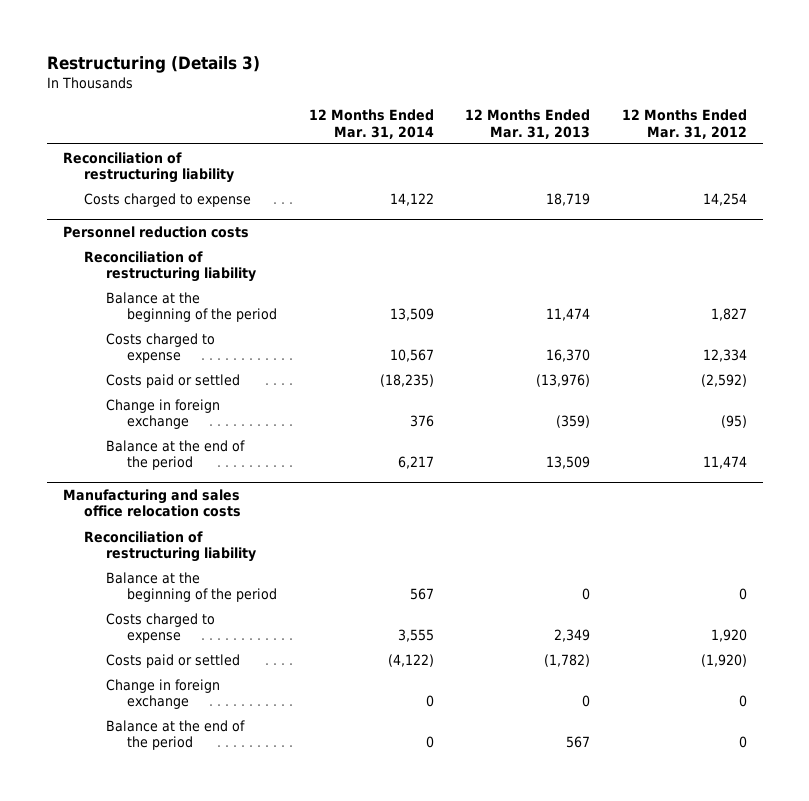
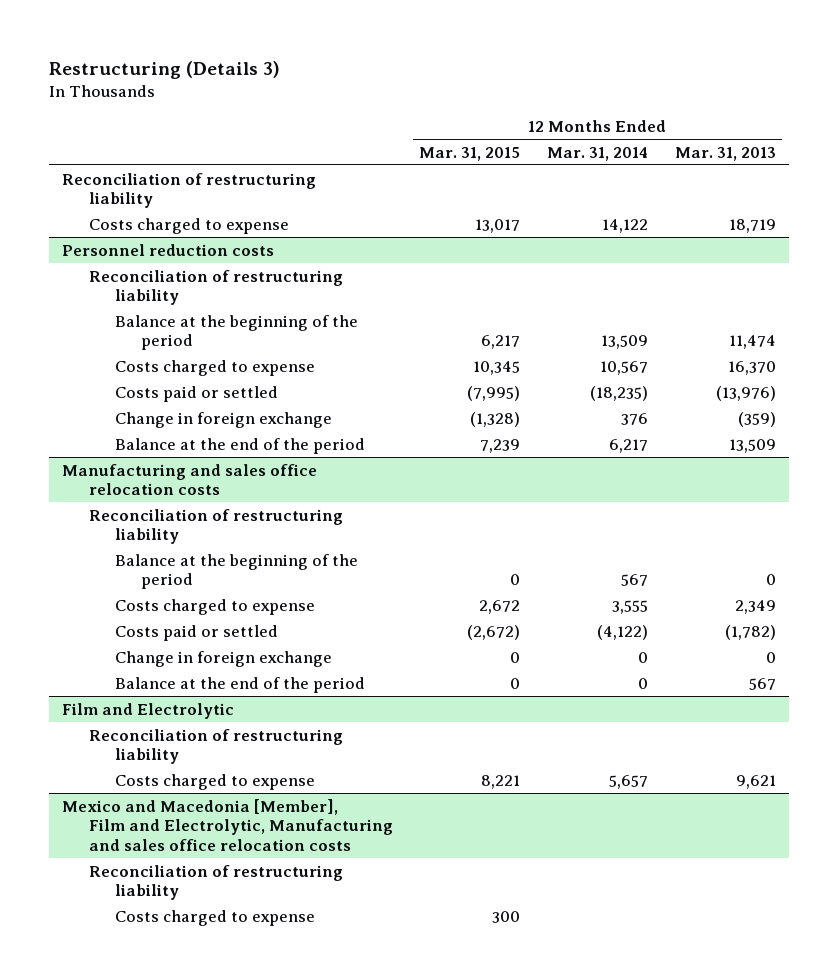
- | 12 Months Ended Mar. 31, 2014 | 12 Months Ended Mar. 31, 2013 | 12 Months Ended Mar. 31, 2012
+ | 12 Months Ended Mar. 31, 2015 | 12 Months Ended Mar. 31, 2014 | 12 Months Ended Mar. 31, 2013
+ Film and Electrolytic
+ Reconciliation of restructuring liability
+ Costs charged to expense | 8,221 | 5,657 | 9,621
+ Mexico and Macedonia [Member], Film and Electrolytic, Manufacturing and sales office relocation costs
+ Reconciliation of restructuring liability
+ Costs charged to expense | 300 | |

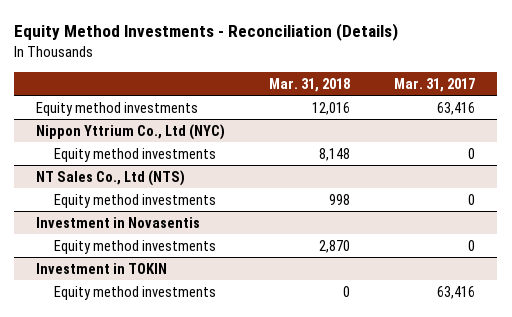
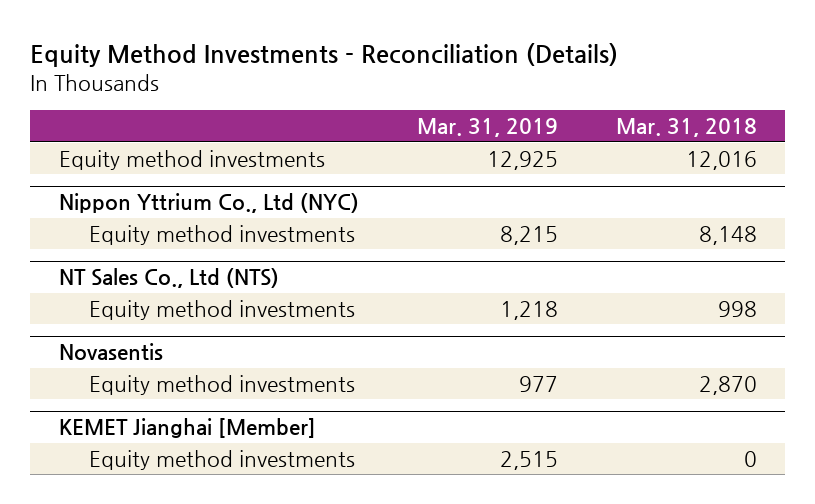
- | Mar. 31, 2018 | Mar. 31, 2017
+ | Mar. 31, 2019 | Mar. 31, 2018
- Investment in Novasentis
+ Novasentis
- Investment in TOKIN
+ KEMET Jianghai [Member]

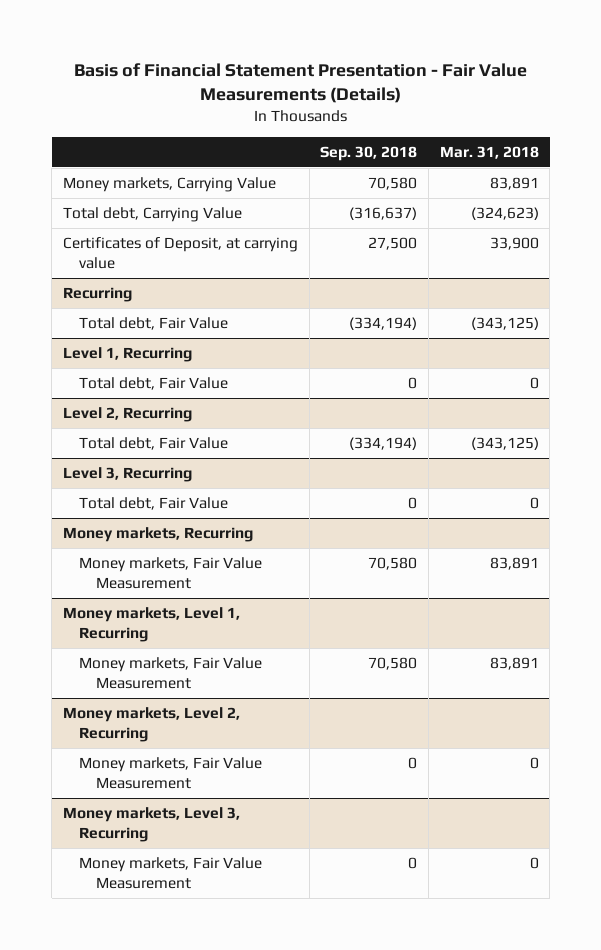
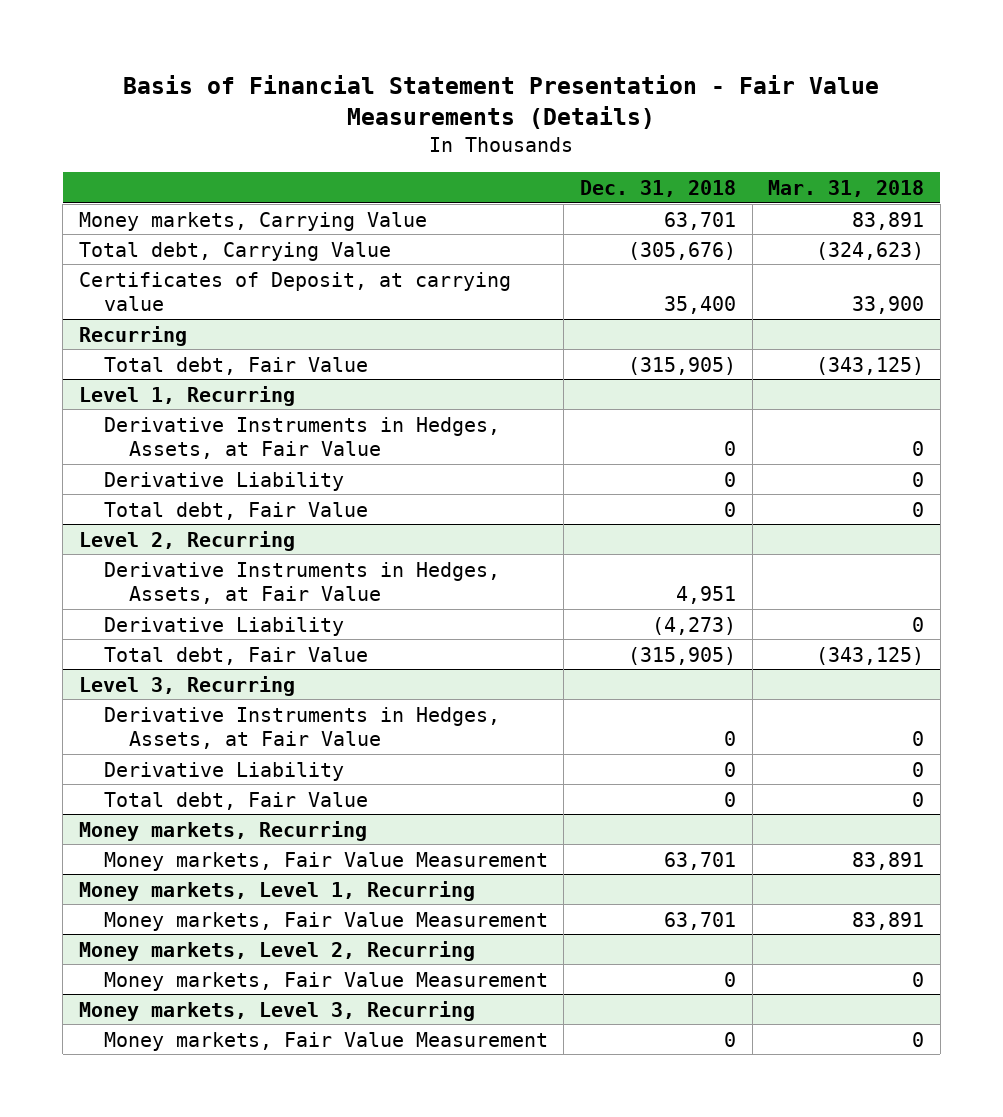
- | Sep. 30, 2018 | Mar. 31, 2018
+ | Dec. 31, 2018 | Mar. 31, 2018
@ Level 1, Recurring
+ Derivative Instruments in Hedges, Assets, at Fair Value | 0 | 0
+ Derivative Liability | 0 | 0
@ Level 2, Recurring
+ Derivative Instruments in Hedges, Assets, at Fair Value | 4,951 |
+ Derivative Liability | (4,273) | 0
@ Level 3, Recurring
+ Derivative Instruments in Hedges, Assets, at Fair Value | 0 | 0
+ Derivative Liability | 0 | 0

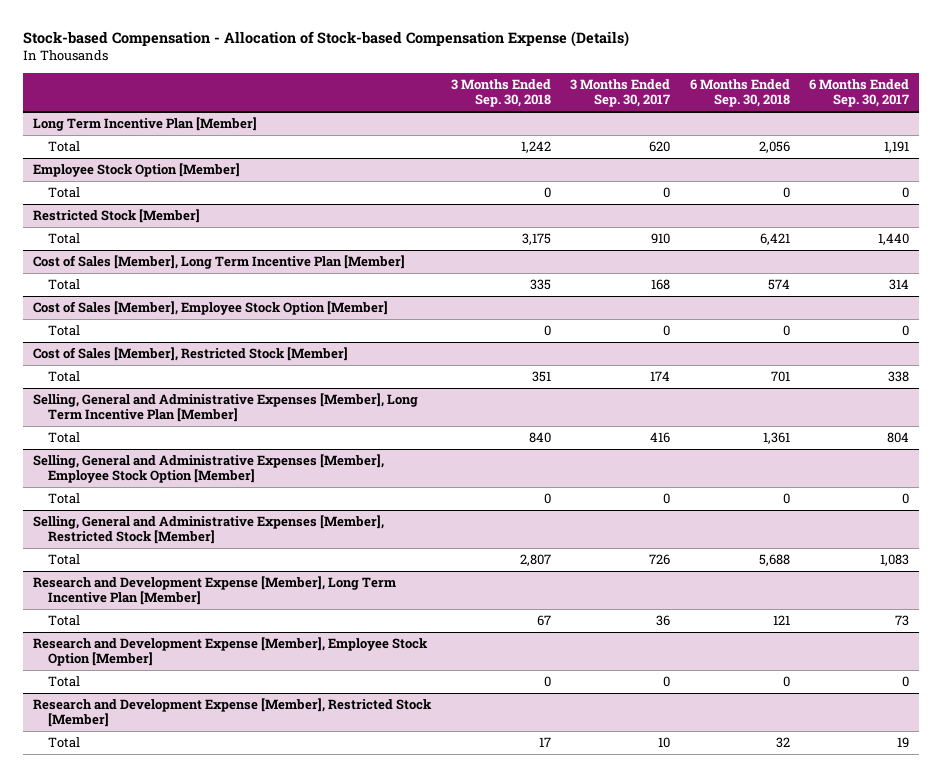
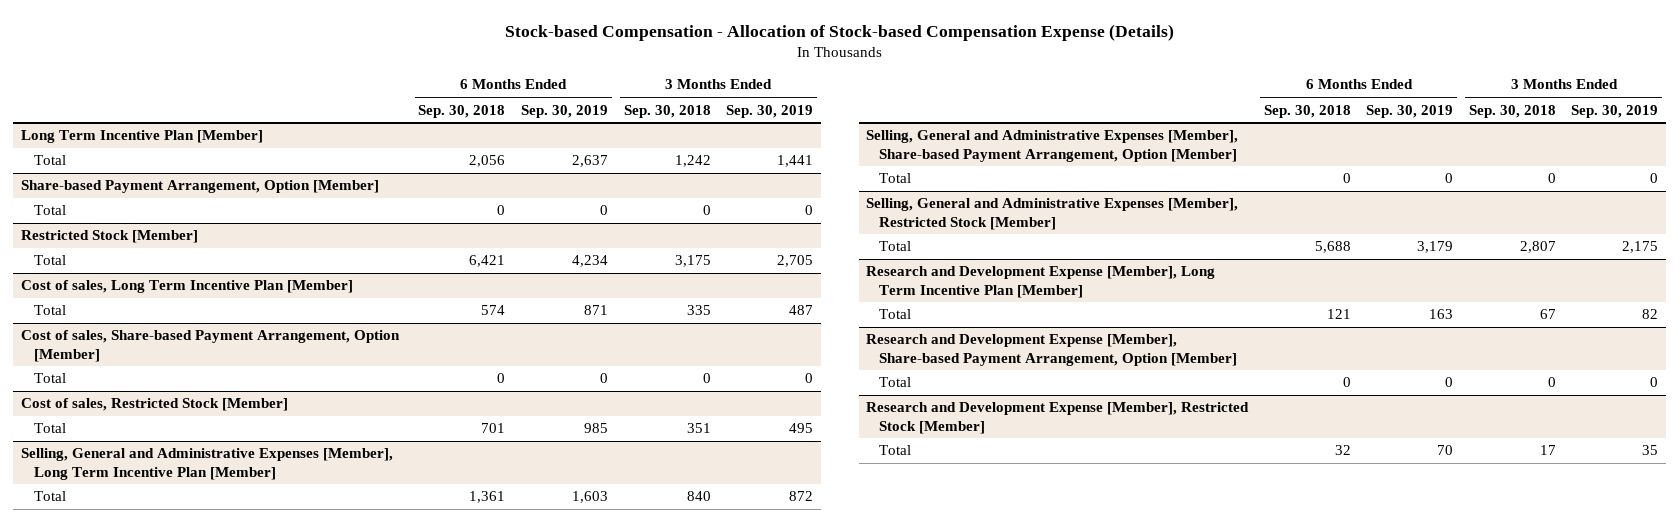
- | 3 Months Ended Sep. 30, 2018 | 3 Months Ended Sep. 30, 2017 | 6 Months Ended Sep. 30, 2018 | 6 Months Ended Sep. 30, 2017
+ | 6 Months Ended Sep. 30, 2018 | 6 Months Ended Sep. 30, 2019 | 3 Months Ended Sep. 30, 2018 | 3 Months Ended Sep. 30, 2019
- Employee Stock Option [Member]
+ Share-based Payment Arrangement, Option [Member]
- Cost of Sales [Member], Long Term Incentive Plan [Member]
+ Cost of sales, Long Term Incentive Plan [Member]
- Cost of Sales [Member], Employee Stock Option [Member]
+ Cost of sales, Share-based Payment Arrangement, Option [Member]
- Cost of Sales [Member], Restricted Stock [Member]
+ Cost of sales, Restricted Stock [Member]
- Selling, General and Administrative Expenses [Member], Employee Stock Option [Member]
+ Selling, General and Administrative Expenses [Member], Share-based Payment Arrangement, Option [Member]
- Research and Development Expense [Member], Employee Stock Option [Member]
+ Research and Development Expense [Member], Share-based Payment Arrangement, Option [Member]

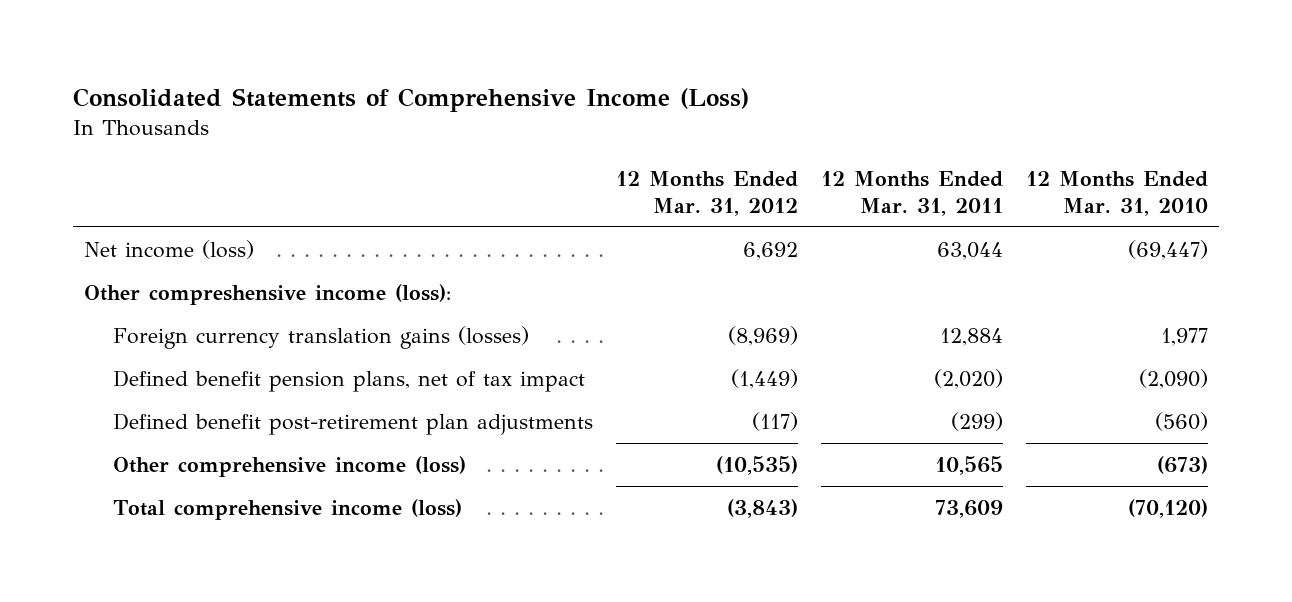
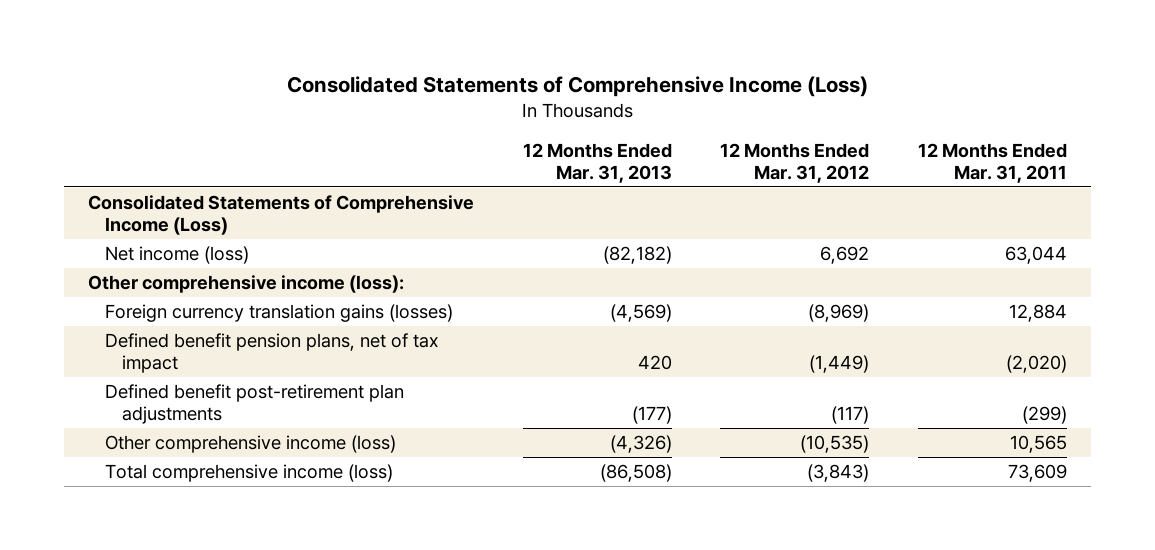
- | 12 Months Ended Mar. 31, 2012 | 12 Months Ended Mar. 31, 2011 | 12 Months Ended Mar. 31, 2010
+ | 12 Months Ended Mar. 31, 2013 | 12 Months Ended Mar. 31, 2012 | 12 Months Ended Mar. 31, 2011
+ Consolidated Statements of Comprehensive Income (Loss)
- Other compreshensive income (loss):
+ Other comprehensive income (loss):

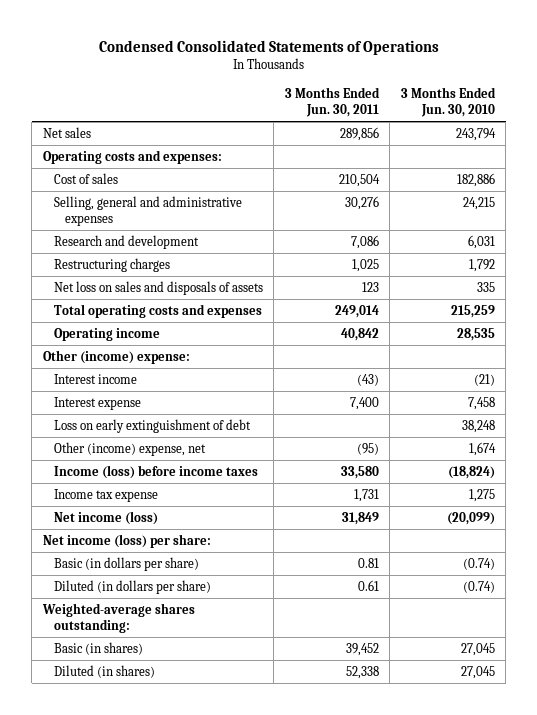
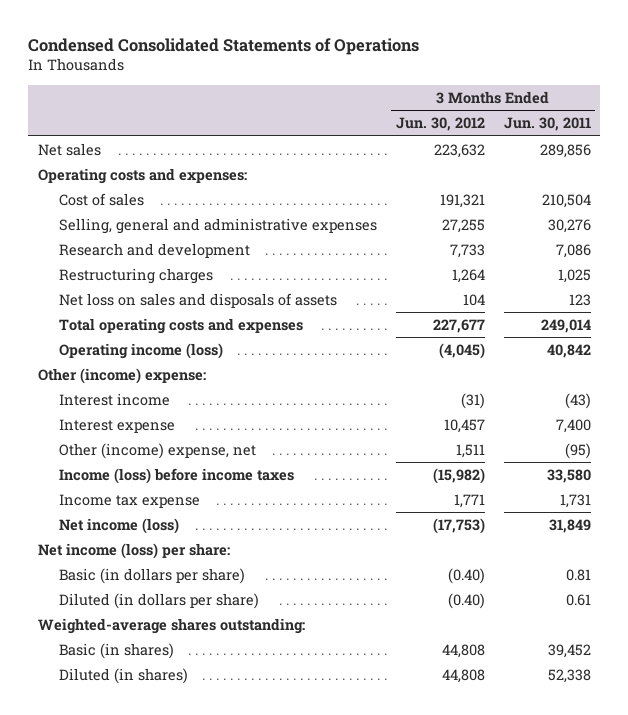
- | 3 Months Ended Jun. 30, 2011 | 3 Months Ended Jun. 30, 2010
+ | 3 Months Ended Jun. 30, 2012 | 3 Months Ended Jun. 30, 2011
- Operating income | 40,842 | 28,535
+ Operating income (loss) | (4,045) | 40,842
- Loss on early extinguishment of debt | | 38,248

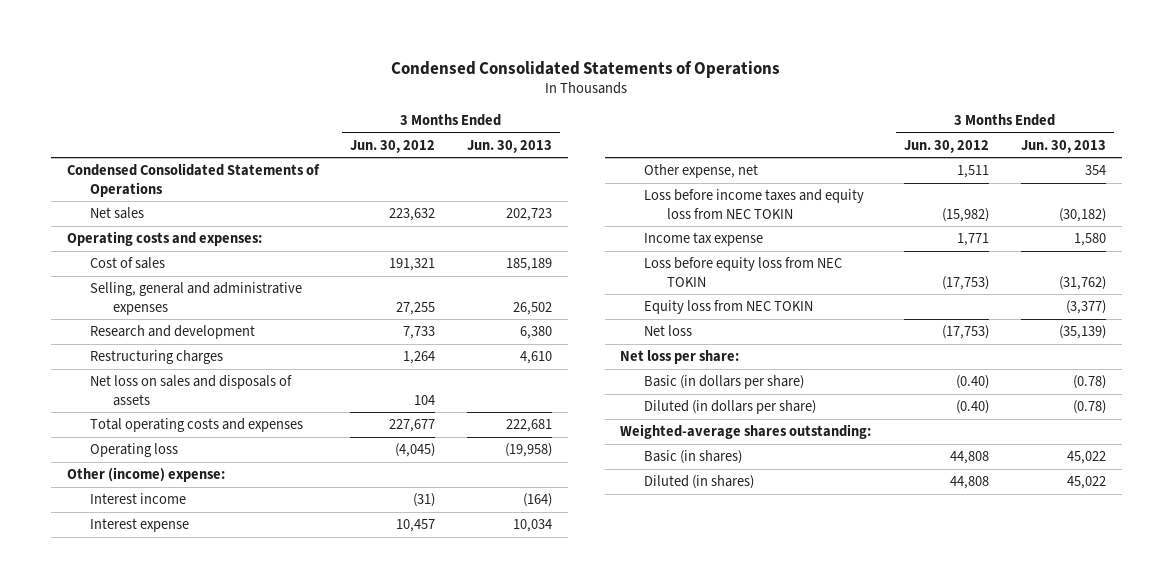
- | 3 Months Ended Jun. 30, 2012 | 3 Months Ended Jun. 30, 2011
+ | 3 Months Ended Jun. 30, 2012 | 3 Months Ended Jun. 30, 2013
+ Condensed Consolidated Statements of Operations
- Operating income (loss) | (4,045) | 40,842
+ Operating loss | (4,045) | (19,958)
- Other (income) expense, net | 1,511 | (95)
- Income (loss) before income taxes | (15,982) | 33,580
+ Other expense, net | 1,511 | 354
+ Loss before income taxes and equity loss from NEC TOKIN | (15,982) | (30,182)
- Net income (loss) | (17,753) | 31,849
- Net income (loss) per share:
+ Loss before equity loss from NEC TOKIN | (17,753) | (31,762)
+ Equity loss from NEC TOKIN | | (3,377)
+ Net loss | (17,753) | (35,139)
+ Net loss per share:

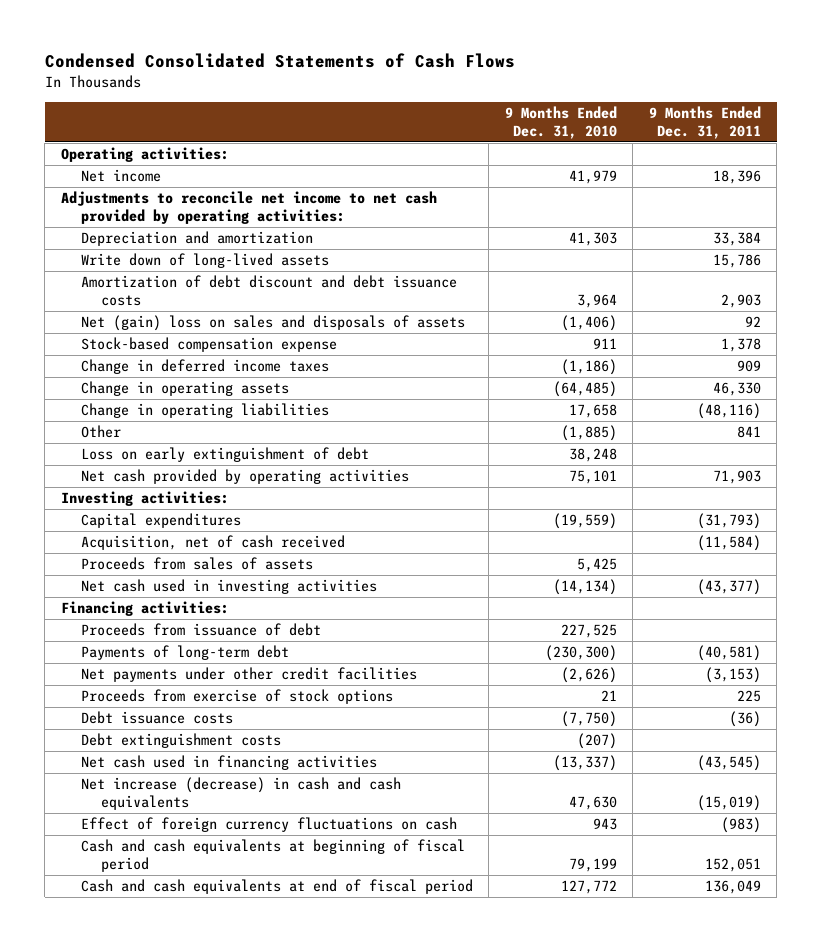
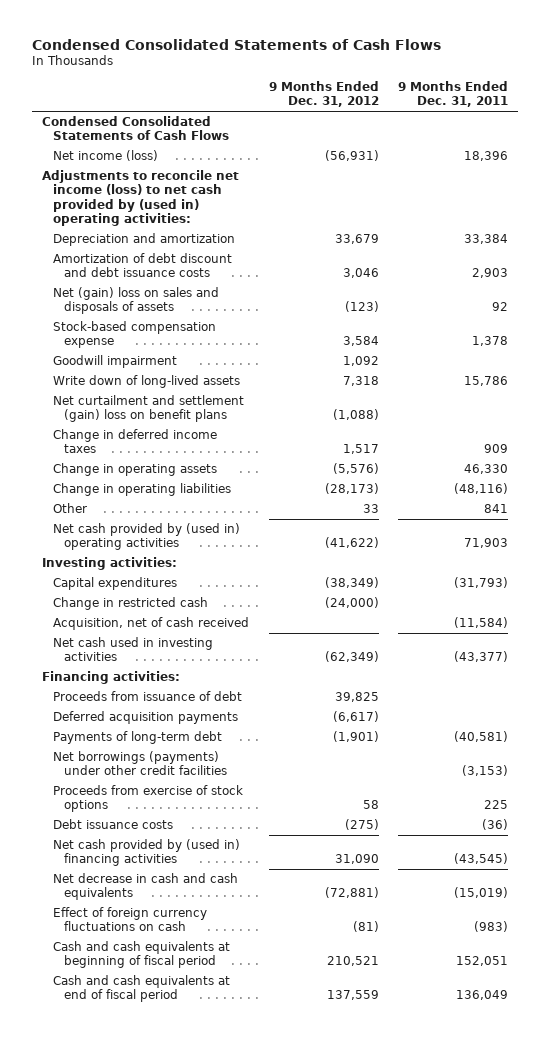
- | 9 Months Ended Dec. 31, 2010 | 9 Months Ended Dec. 31, 2011
+ | 9 Months Ended Dec. 31, 2012 | 9 Months Ended Dec. 31, 2011
- Operating activities:
- Net income | 41,979 | 18,396
- Adjustments to reconcile net income to net cash provided by operating activities:
+ Condensed Consolidated Statements of Cash Flows
+ Net income (loss) | (56,931) | 18,396
+ Adjustments to reconcile net income (loss) to net cash provided by (used in) operating activities:
+ Goodwill impairment | 1,092 |
moved down: Write down of long-lived assets | 7,318 | 15,786
+ Net curtailment and settlement (gain) loss on benefit plans | (1,088) |
- Loss on early extinguishment of debt | 38,248 |
- Net cash provided by operating activities | 75,101 | 71,903
+ Net cash provided by (used in) operating activities | (41,622) | 71,903
+ Change in restricted cash | (24,000) |
- Proceeds from sales of assets | 5,425 |
+ Deferred acquisition payments | (6,617) |
- Net payments under other credit facilities | (2,626) | (3,153)
+ Net borrowings (payments) under other credit facilities | | (3,153)
- Debt extinguishment costs | (207) |
- Net cash used in financing activities | (13,337) | (43,545)
- Net increase (decrease) in cash and cash equivalents | 47,630 | (15,019)
+ Net cash provided by (used in) financing activities | 31,090 | (43,545)
+ Net decrease in cash and cash equivalents | (72,881) | (15,019)

